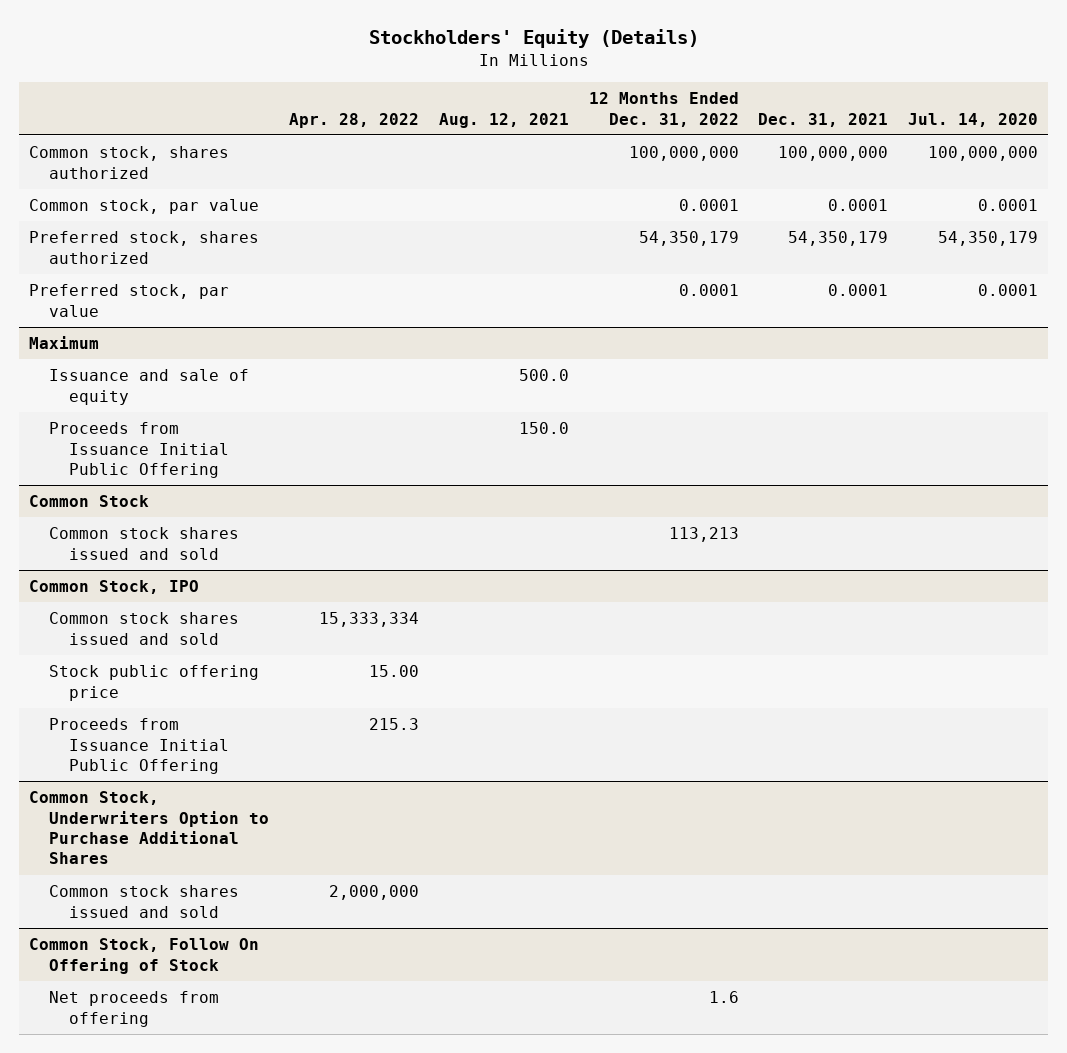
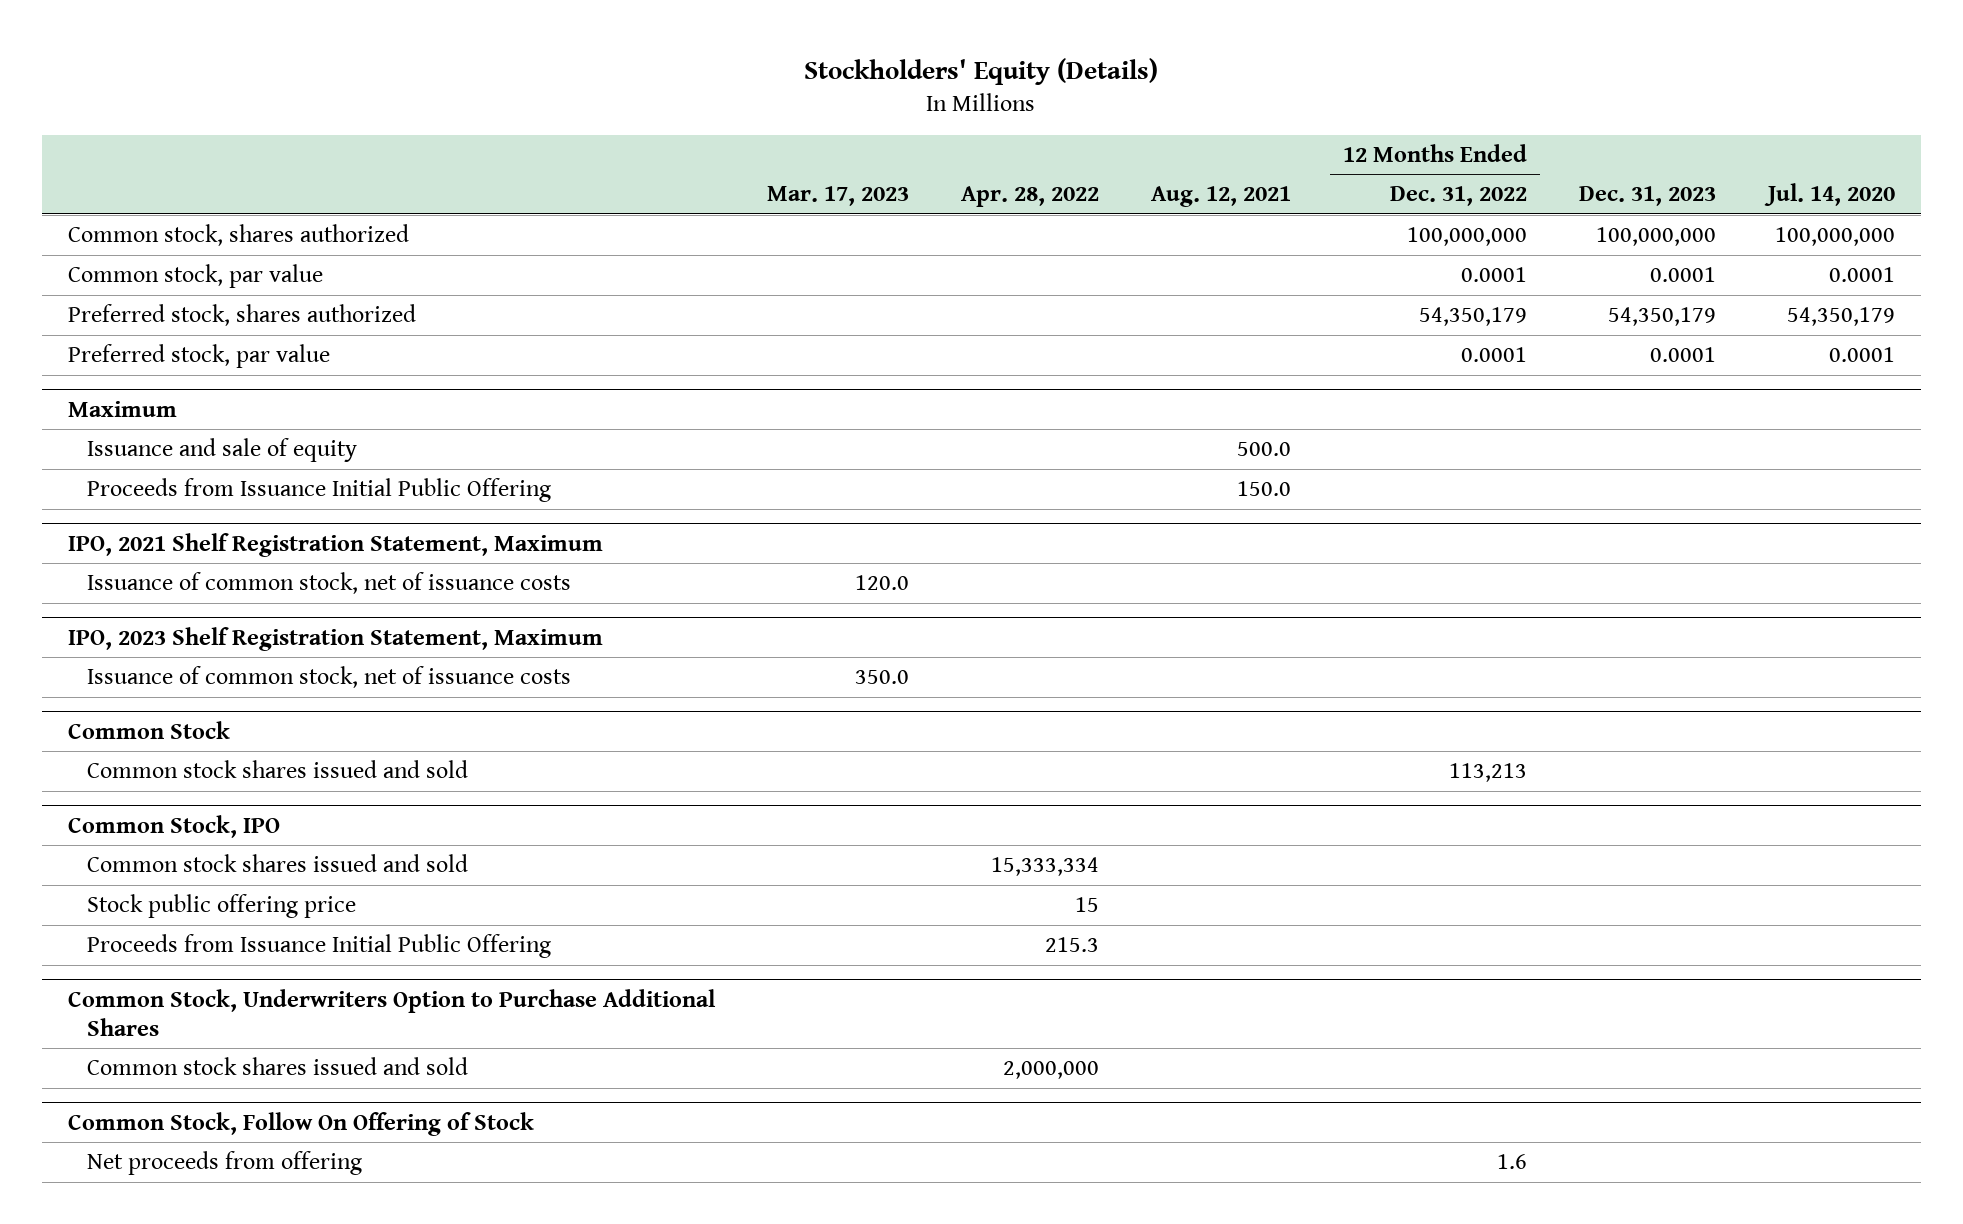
- | Apr. 28, 2022 | Aug. 12, 2021 | 12 Months Ended Dec. 31, 2022 | Dec. 31, 2021 | Jul. 14, 2020
+ | Mar. 17, 2023 | Apr. 28, 2022 | Aug. 12, 2021 | 12 Months Ended Dec. 31, 2022 | Dec. 31, 2023 | Jul. 14, 2020
+ IPO, 2021 Shelf Registration Statement, Maximum
+ Issuance of common stock, net of issuance costs | 120.0 | | | | |
+ IPO, 2023 Shelf Registration Statement, Maximum
+ Issuance of common stock, net of issuance costs | 350.0 | | | | |
@ Common Stock, IPO
- Stock public offering price | 15.00 | | | |
+ Stock public offering price | | 15 | | | |

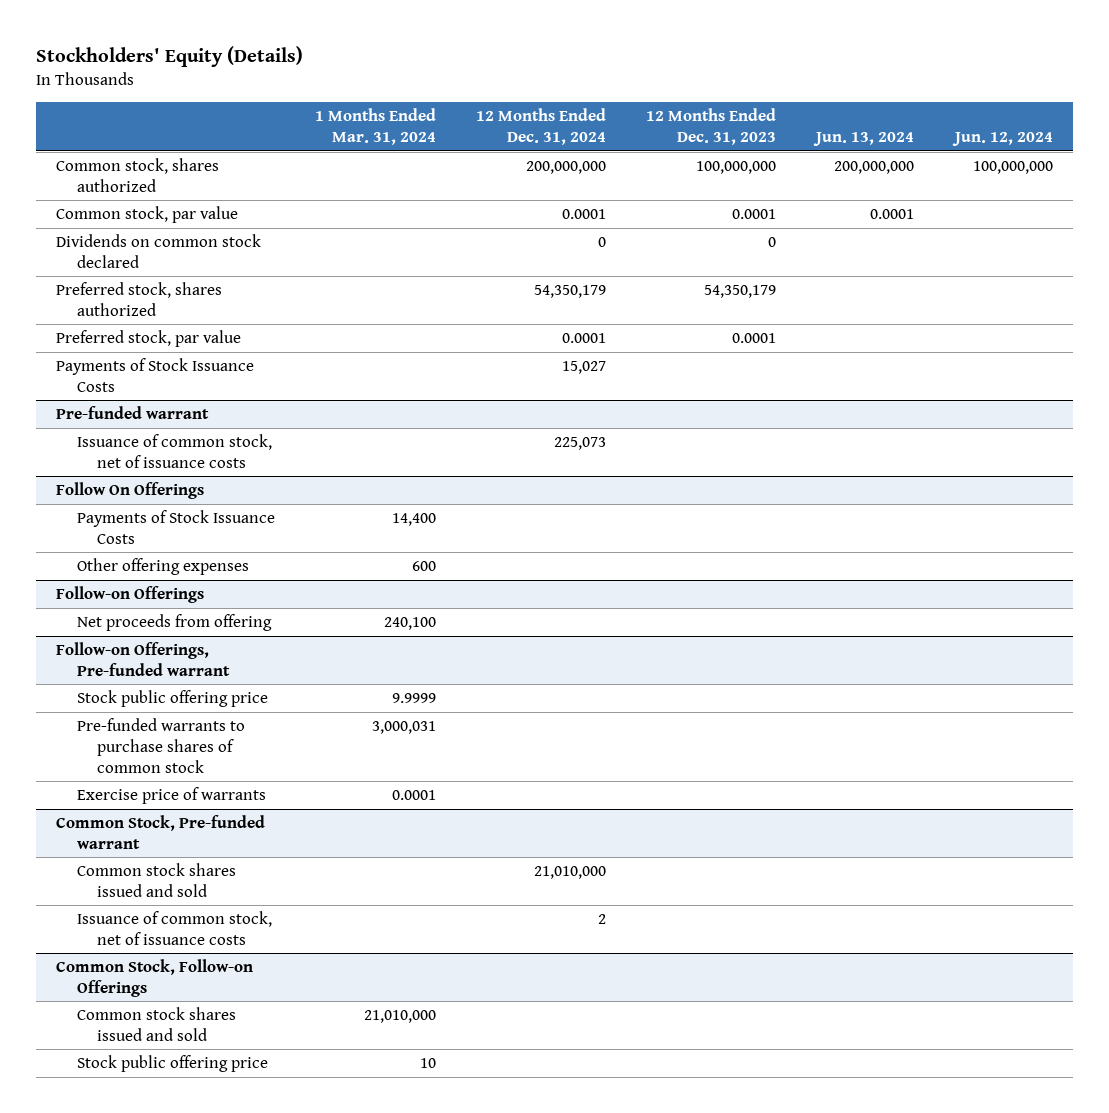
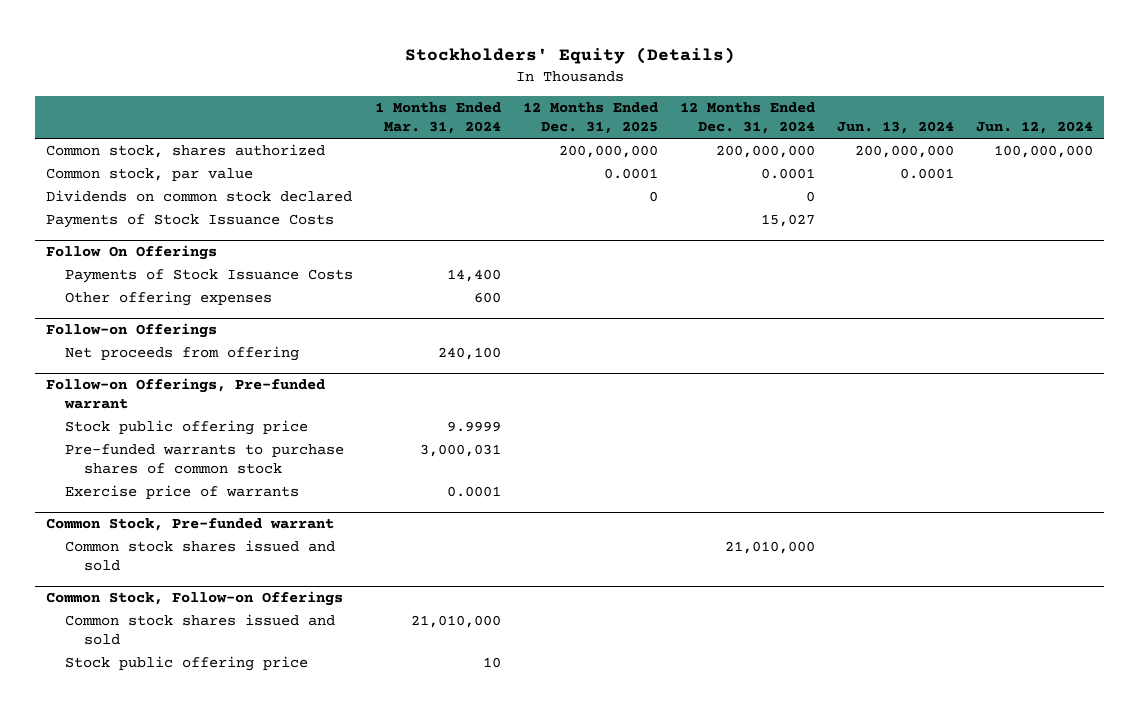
- | 1 Months Ended Mar. 31, 2024 | 12 Months Ended Dec. 31, 2024 | 12 Months Ended Dec. 31, 2023 | Jun. 13, 2024 | Jun. 12, 2024
+ | 1 Months Ended Mar. 31, 2024 | 12 Months Ended Dec. 31, 2025 | 12 Months Ended Dec. 31, 2024 | Jun. 13, 2024 | Jun. 12, 2024
- Preferred stock, shares authorized | | 54,350,179 | 54,350,179 | |
- Preferred stock, par value | | 0.0001 | 0.0001 | |
- Pre-funded warrant
- Issuance of common stock, net of issuance costs | | 225,073 | | |
@ Common Stock, Pre-funded warrant
- Issuance of common stock, net of issuance costs | | 2 | | |

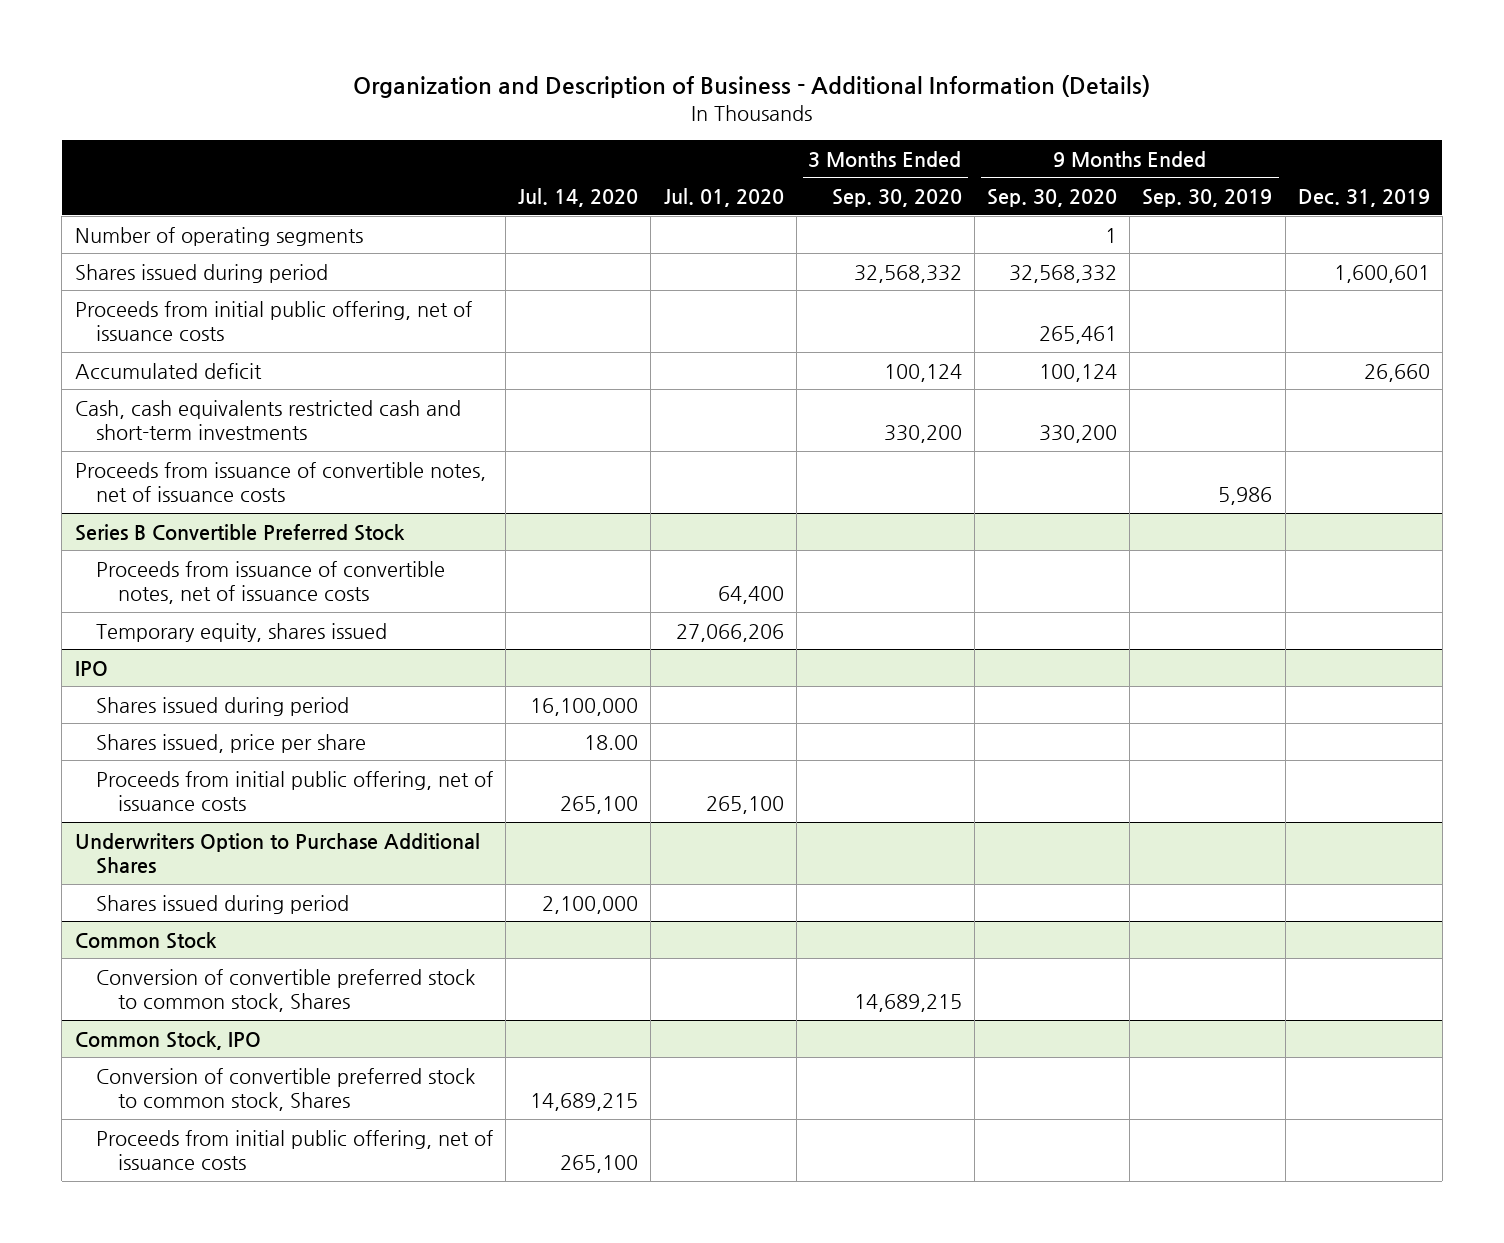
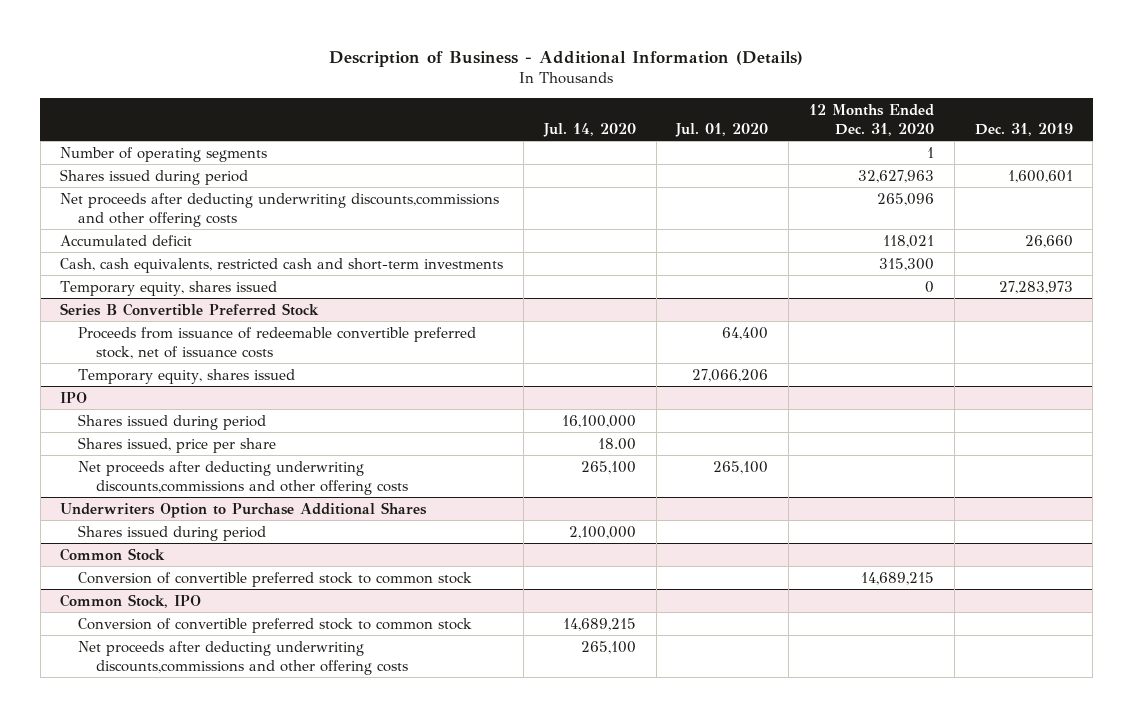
- Organization and Description of Business - Additional Information (Details)
+ Description of Business - Additional Information (Details)
- | Jul. 14, 2020 | Jul. 01, 2020 | 3 Months Ended Sep. 30, 2020 | 9 Months Ended Sep. 30, 2020 | 9 Months Ended Sep. 30, 2019 | Dec. 31, 2019
+ | Jul. 14, 2020 | Jul. 01, 2020 | 12 Months Ended Dec. 31, 2020 | Dec. 31, 2019
- Proceeds from initial public offering, net of issuance costs | | | | 265,461 | |
+ Net proceeds after deducting underwriting discounts,commissions and other offering costs | | | 265,096 |
- Cash, cash equivalents restricted cash and short-term investments | | | 330,200 | 330,200 | |
- Proceeds from issuance of convertible notes, net of issuance costs | | | | | 5,986 |
+ Cash, cash equivalents, restricted cash and short-term investments | | | 315,300 |
+ Temporary equity, shares issued | | | 0 | 27,283,973
@ Series B Convertible Preferred Stock
- Proceeds from issuance of convertible notes, net of issuance costs | | 64,400 | | | |
+ Proceeds from issuance of redeemable convertible preferred stock, net of issuance costs | | 64,400 | |
@ IPO
- Proceeds from initial public offering, net of issuance costs | 265,100 | 265,100 | | | |
+ Net proceeds after deducting underwriting discounts,commissions and other offering costs | 265,100 | 265,100 | |
@ Common Stock
- Conversion of convertible preferred stock to common stock, Shares | | | 14,689,215 | | |
+ Conversion of convertible preferred stock to common stock | | | 14,689,215 |
@ Common Stock, IPO
- Conversion of convertible preferred stock to common stock, Shares | 14,689,215 | | | | |
- Proceeds from initial public offering, net of issuance costs | 265,100 | | | | |
+ Conversion of convertible preferred stock to common stock | 14,689,215 | | |
+ Net proceeds after deducting underwriting discounts,commissions and other offering costs | 265,100 | | |

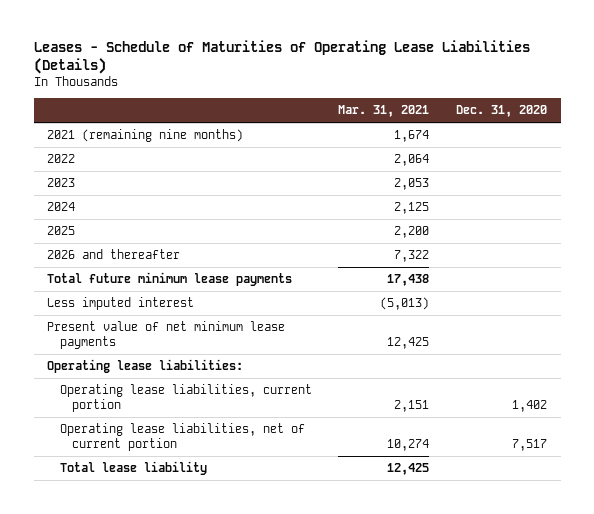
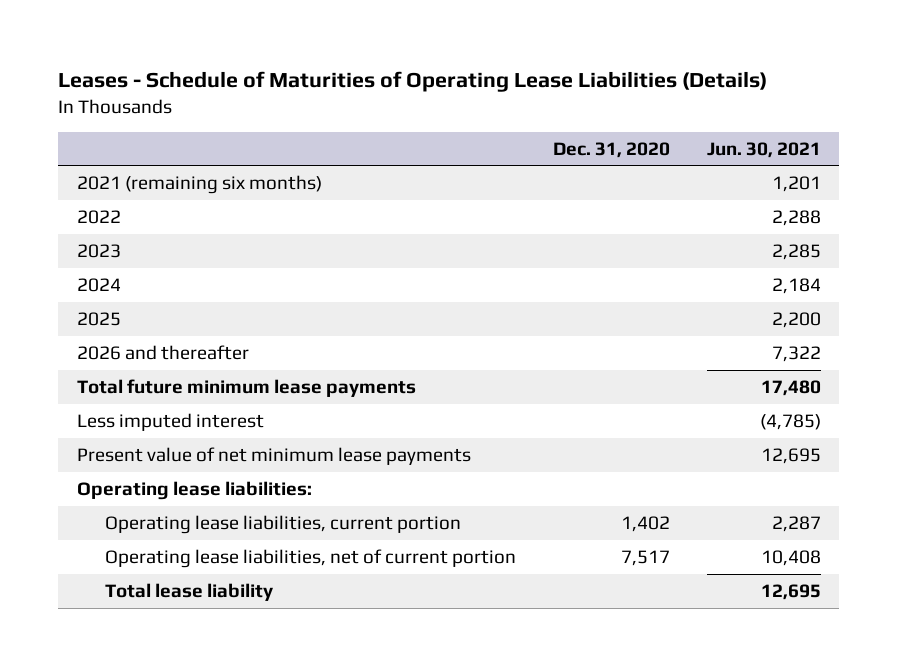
- | Mar. 31, 2021 | Dec. 31, 2020
+ | Dec. 31, 2020 | Jun. 30, 2021
- 2021 (remaining nine months) | 1,674 |
+ 2021 (remaining six months) | | 1,201

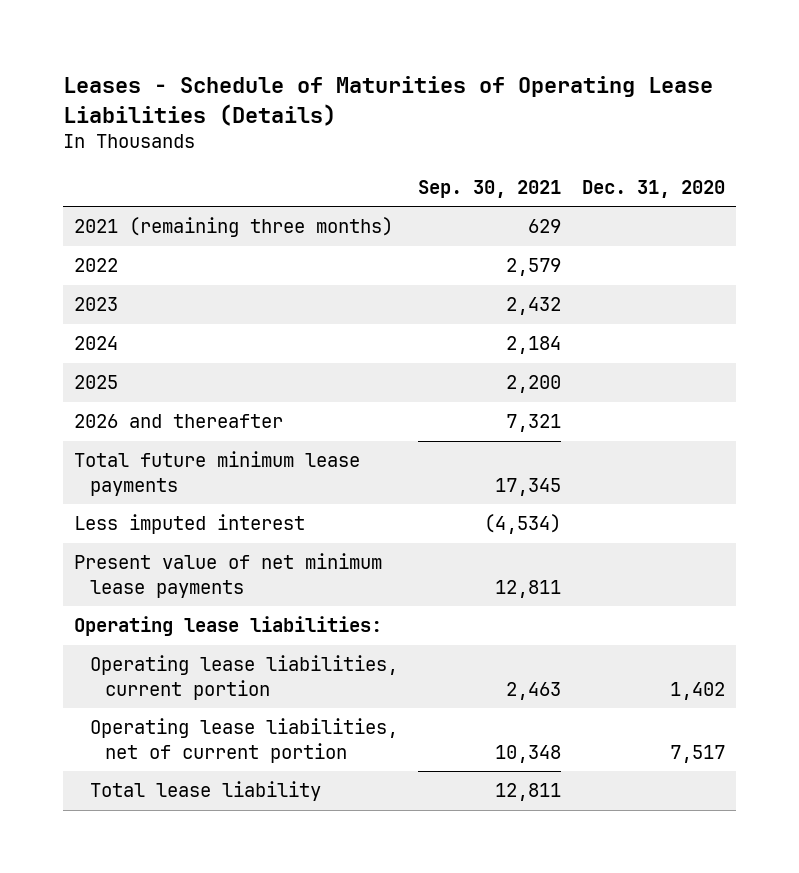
- | Dec. 31, 2020 | Jun. 30, 2021
+ | Sep. 30, 2021 | Dec. 31, 2020
- 2021 (remaining six months) | | 1,201
+ 2021 (remaining three months) | 629 |

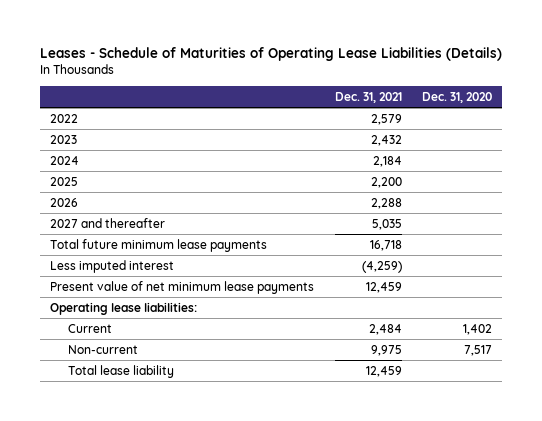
- | Sep. 30, 2021 | Dec. 31, 2020
+ | Dec. 31, 2021 | Dec. 31, 2020
- 2021 (remaining three months) | 629 |
- 2026 and thereafter | 7,321 |
+ 2026 | 2,288 |
+ 2027 and thereafter | 5,035 |
- Operating lease liabilities, current portion | 2,463 | 1,402
- Operating lease liabilities, net of current portion | 10,348 | 7,517
+ Current | 2,484 | 1,402
+ Non-current | 9,975 | 7,517

